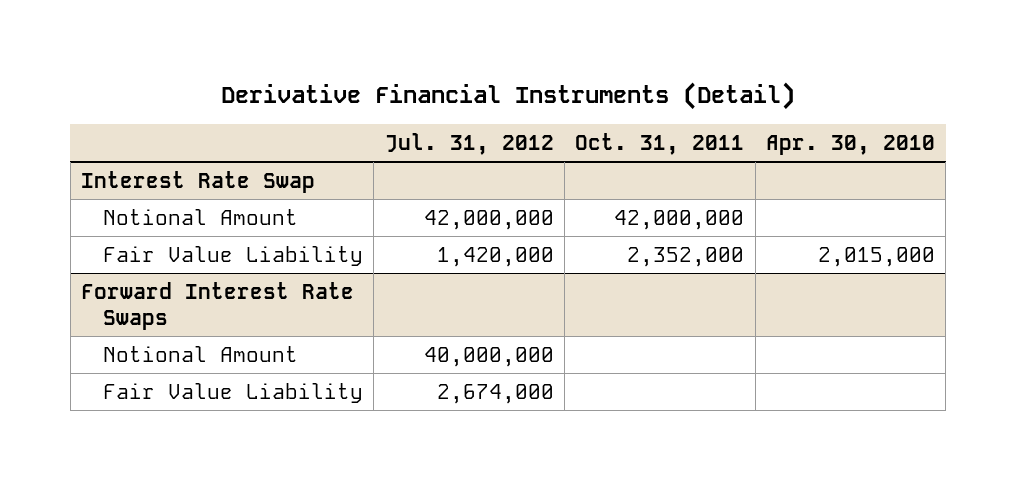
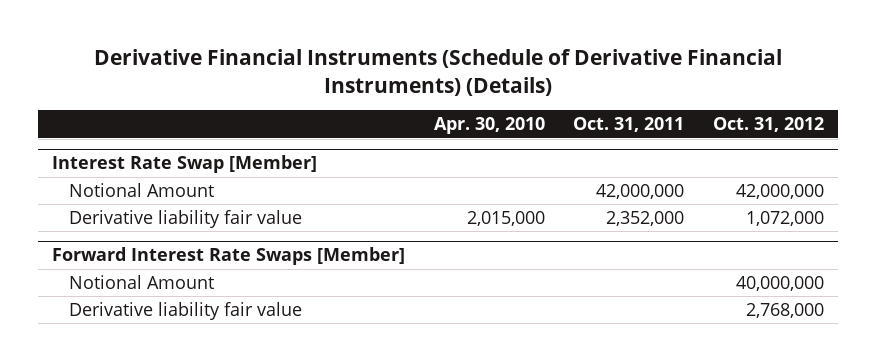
- Derivative Financial Instruments (Detail)
+ Derivative Financial Instruments (Schedule of Derivative Financial Instruments) (Details)
- | Jul. 31, 2012 | Oct. 31, 2011 | Apr. 30, 2010
+ | Apr. 30, 2010 | Oct. 31, 2011 | Oct. 31, 2012
- Interest Rate Swap
+ Interest Rate Swap [Member]
- Fair Value Liability | 1,420,000 | 2,352,000 | 2,015,000
- Forward Interest Rate Swaps
+ Derivative liability fair value | 2,015,000 | 2,352,000 | 1,072,000
+ Forward Interest Rate Swaps [Member]
- Fair Value Liability | 2,674,000 | |
+ Derivative liability fair value | | | 2,768,000

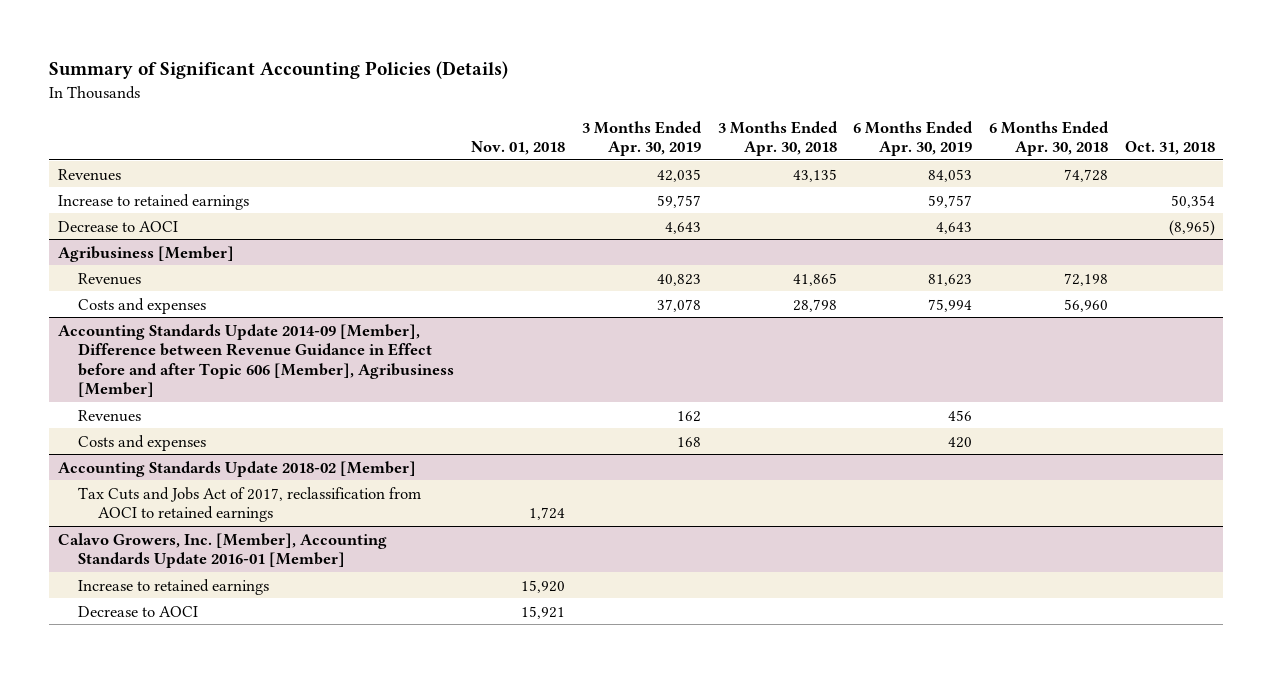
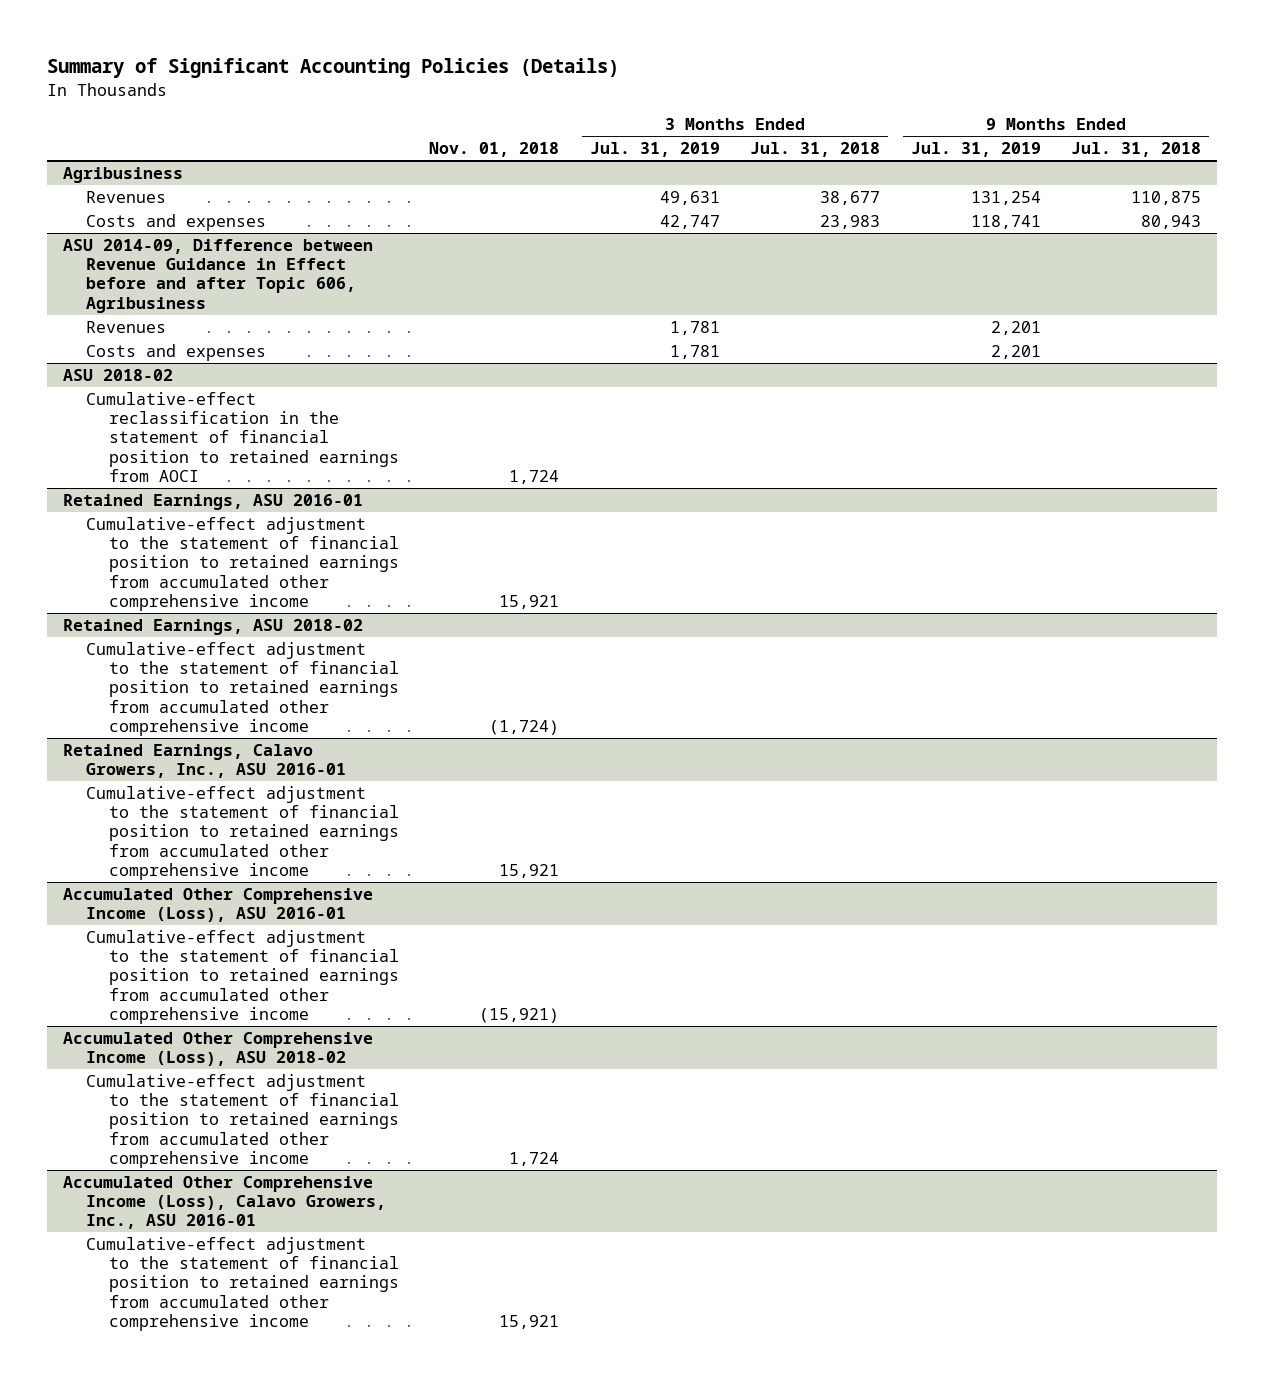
- | Nov. 01, 2018 | 3 Months Ended Apr. 30, 2019 | 3 Months Ended Apr. 30, 2018 | 6 Months Ended Apr. 30, 2019 | 6 Months Ended Apr. 30, 2018 | Oct. 31, 2018
+ | Nov. 01, 2018 | 3 Months Ended Jul. 31, 2019 | 3 Months Ended Jul. 31, 2018 | 9 Months Ended Jul. 31, 2019 | 9 Months Ended Jul. 31, 2018
- Revenues | | 42,035 | 43,135 | 84,053 | 74,728 |
- Increase to retained earnings | | 59,757 | | 59,757 | | 50,354
- Decrease to AOCI | | 4,643 | | 4,643 | | (8,965)
- Agribusiness [Member]
+ Agribusiness
- Accounting Standards Update 2014-09 [Member], Difference between Revenue Guidance in Effect before and after Topic 606 [Member], Agribusiness [Member]
+ ASU 2014-09, Difference between Revenue Guidance in Effect before and after Topic 606, Agribusiness
- Accounting Standards Update 2018-02 [Member]
- Tax Cuts and Jobs Act of 2017, reclassification from AOCI to retained earnings | 1,724 | | | | |
- Calavo Growers, Inc. [Member], Accounting Standards Update 2016-01 [Member]
- Increase to retained earnings | 15,920 | | | | |
- Decrease to AOCI | 15,921 | | | | |
+ ASU 2018-02
+ Cumulative-effect reclassification in the statement of financial position to retained earnings from AOCI | 1,724 | | | |
+ Retained Earnings, ASU 2016-01
+ Cumulative-effect adjustment to the statement of financial position to retained earnings from accumulated other comprehensive income | 15,921 | | | |
+ Retained Earnings, ASU 2018-02
+ Cumulative-effect adjustment to the statement of financial position to retained earnings from accumulated other comprehensive income | (1,724) | | | |
+ Retained Earnings, Calavo Growers, Inc., ASU 2016-01
+ Cumulative-effect adjustment to the statement of financial position to retained earnings from accumulated other comprehensive income | 15,921 | | | |
+ Accumulated Other Comprehensive Income (Loss), ASU 2016-01
+ Cumulative-effect adjustment to the statement of financial position to retained earnings from accumulated other comprehensive income | (15,921) | | | |
+ Accumulated Other Comprehensive Income (Loss), ASU 2018-02
+ Cumulative-effect adjustment to the statement of financial position to retained earnings from accumulated other comprehensive income | 1,724 | | | |
+ Accumulated Other Comprehensive Income (Loss), Calavo Growers, Inc., ASU 2016-01
+ Cumulative-effect adjustment to the statement of financial position to retained earnings from accumulated other comprehensive income | 15,921 | | | |

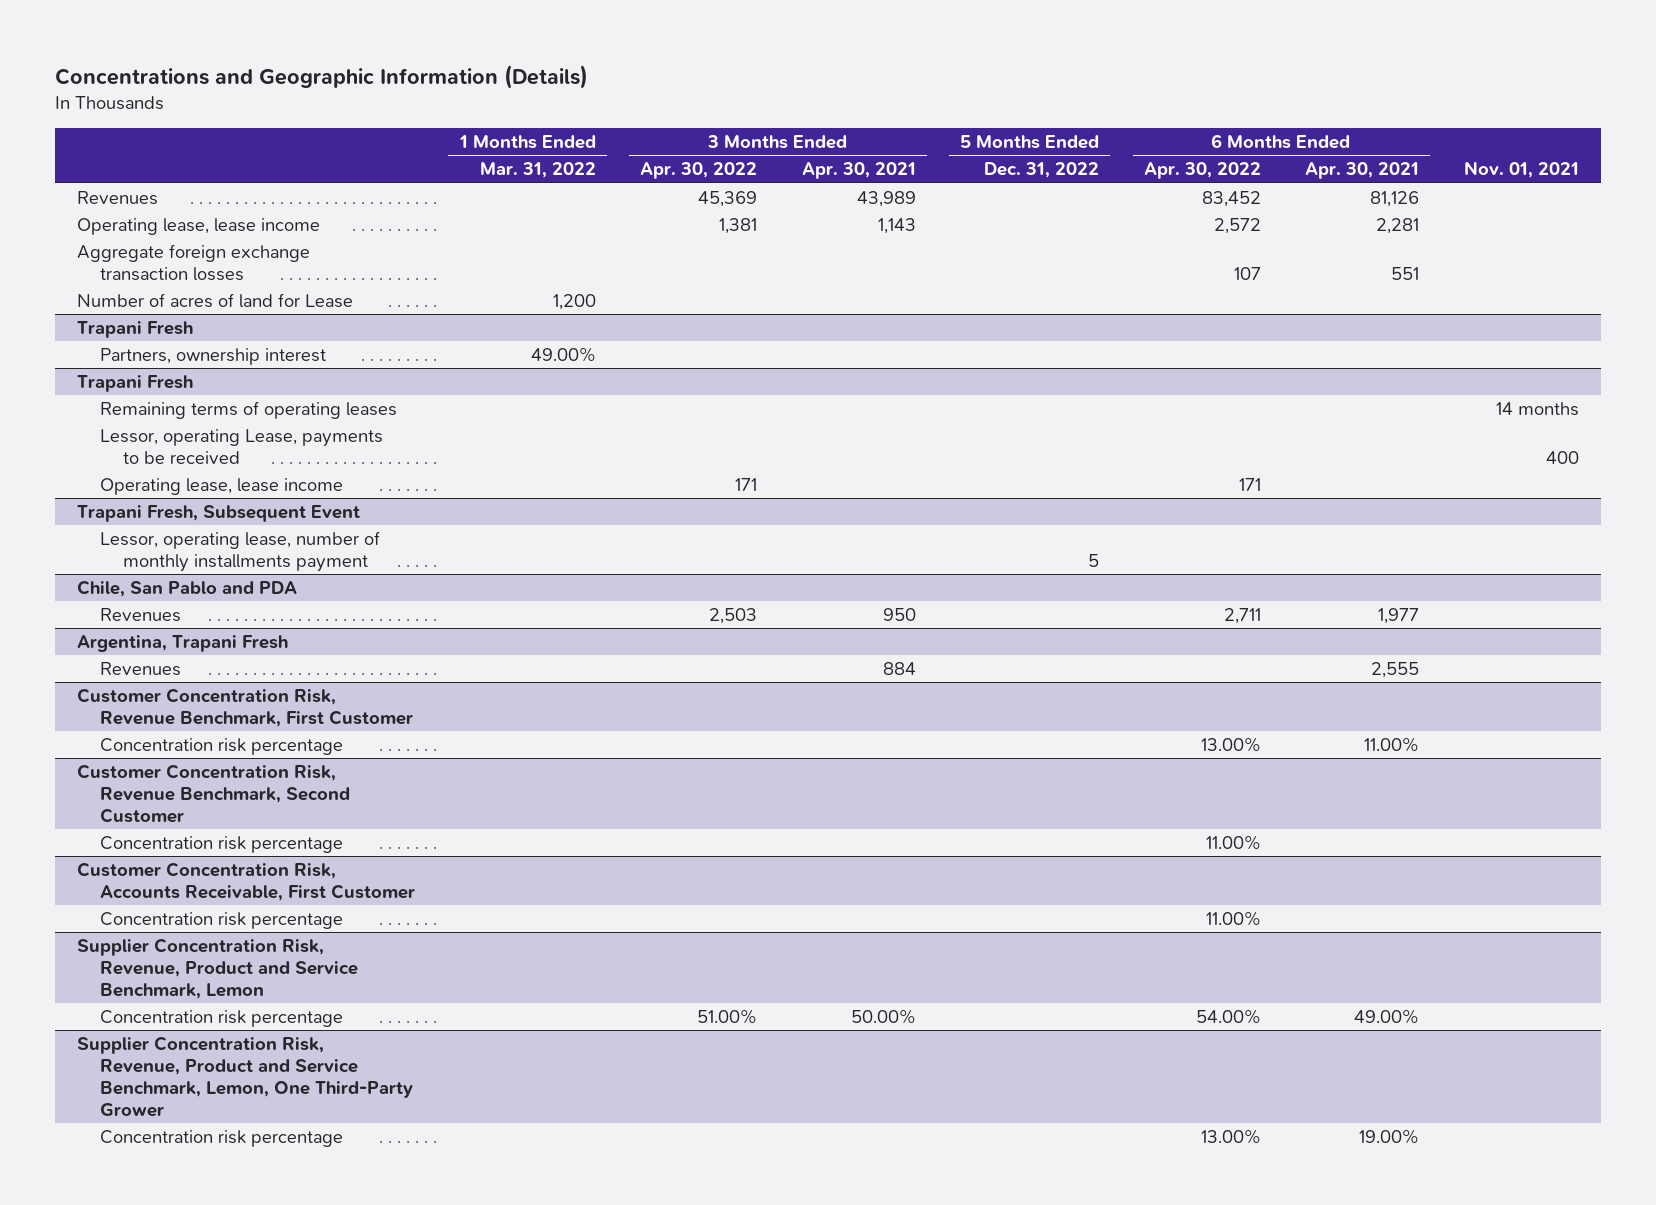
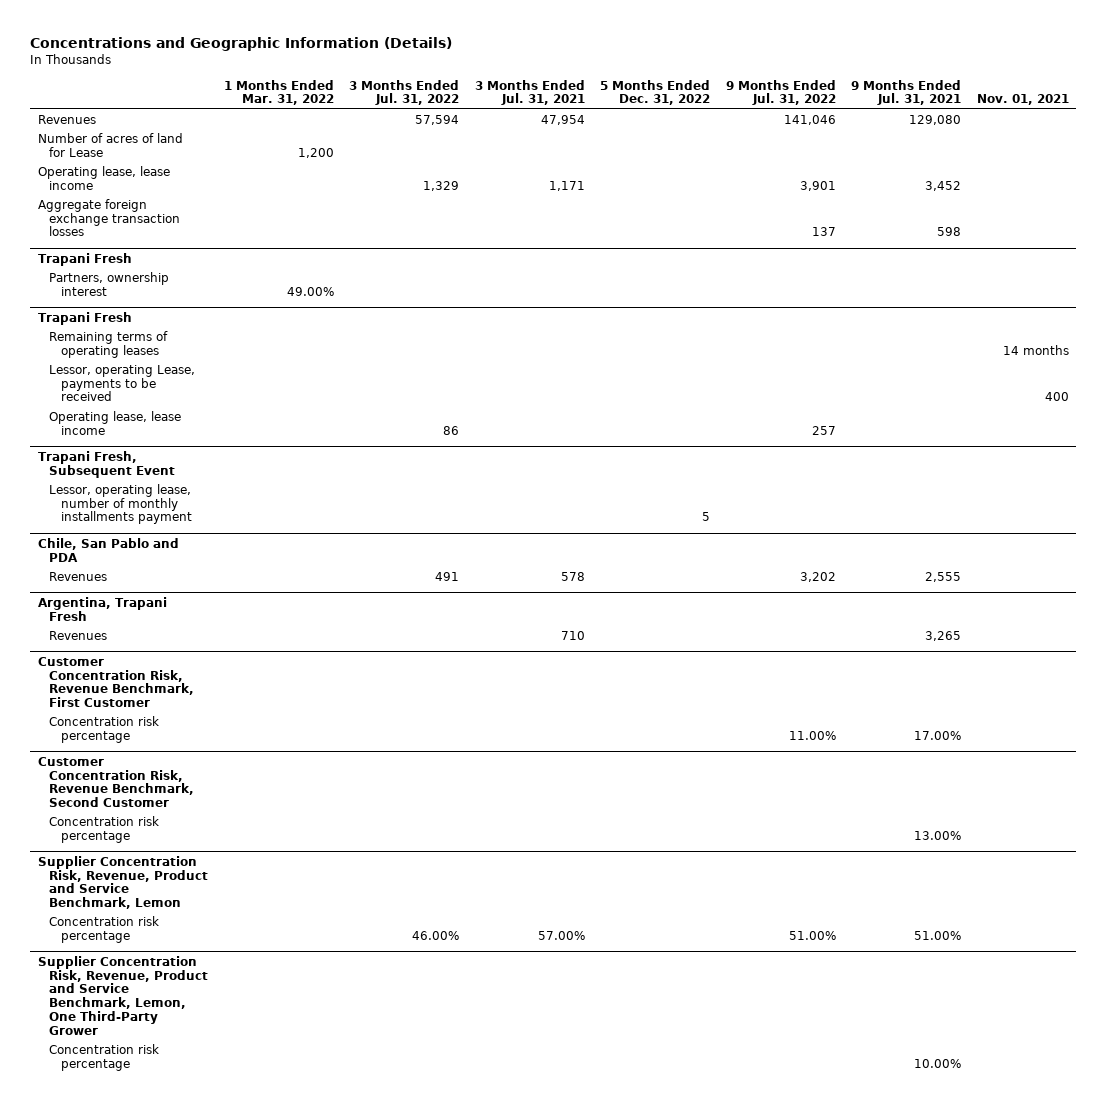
- | 1 Months Ended Mar. 31, 2022 | 3 Months Ended Apr. 30, 2022 | 3 Months Ended Apr. 30, 2021 | 5 Months Ended Dec. 31, 2022 | 6 Months Ended Apr. 30, 2022 | 6 Months Ended Apr. 30, 2021 | Nov. 01, 2021
+ | 1 Months Ended Mar. 31, 2022 | 3 Months Ended Jul. 31, 2022 | 3 Months Ended Jul. 31, 2021 | 5 Months Ended Dec. 31, 2022 | 9 Months Ended Jul. 31, 2022 | 9 Months Ended Jul. 31, 2021 | Nov. 01, 2021
moved up: Number of acres of land for Lease | 1,200 | | | | | |
- Customer Concentration Risk, Accounts Receivable, First Customer
- Concentration risk percentage | | | | | 11.00% | |

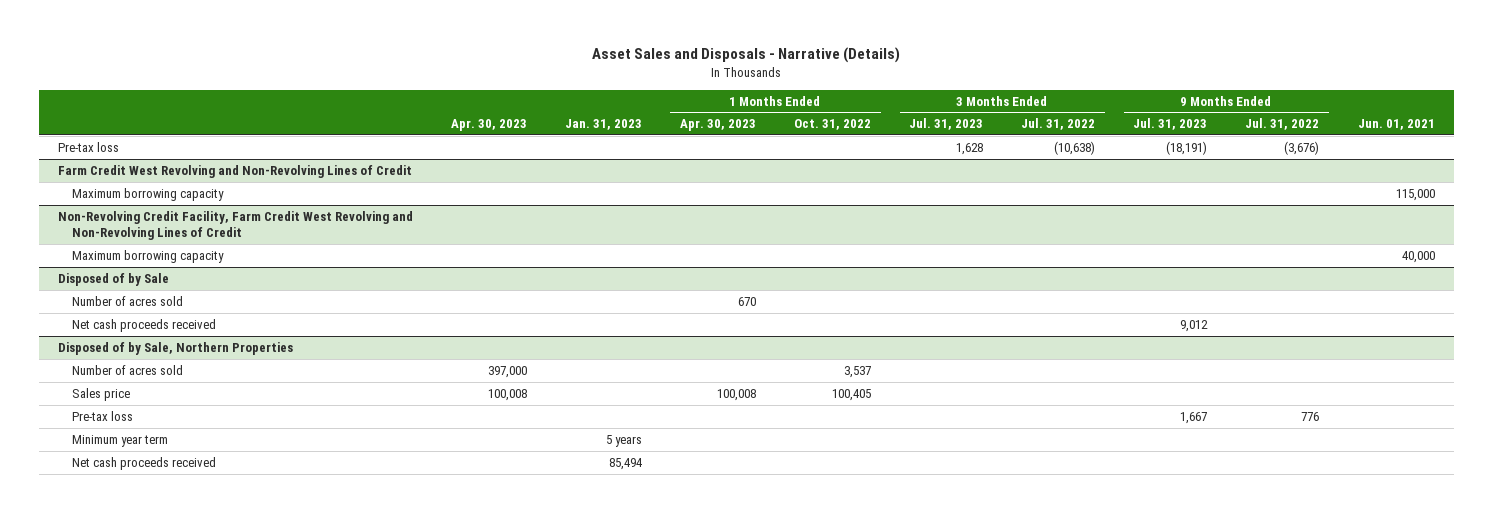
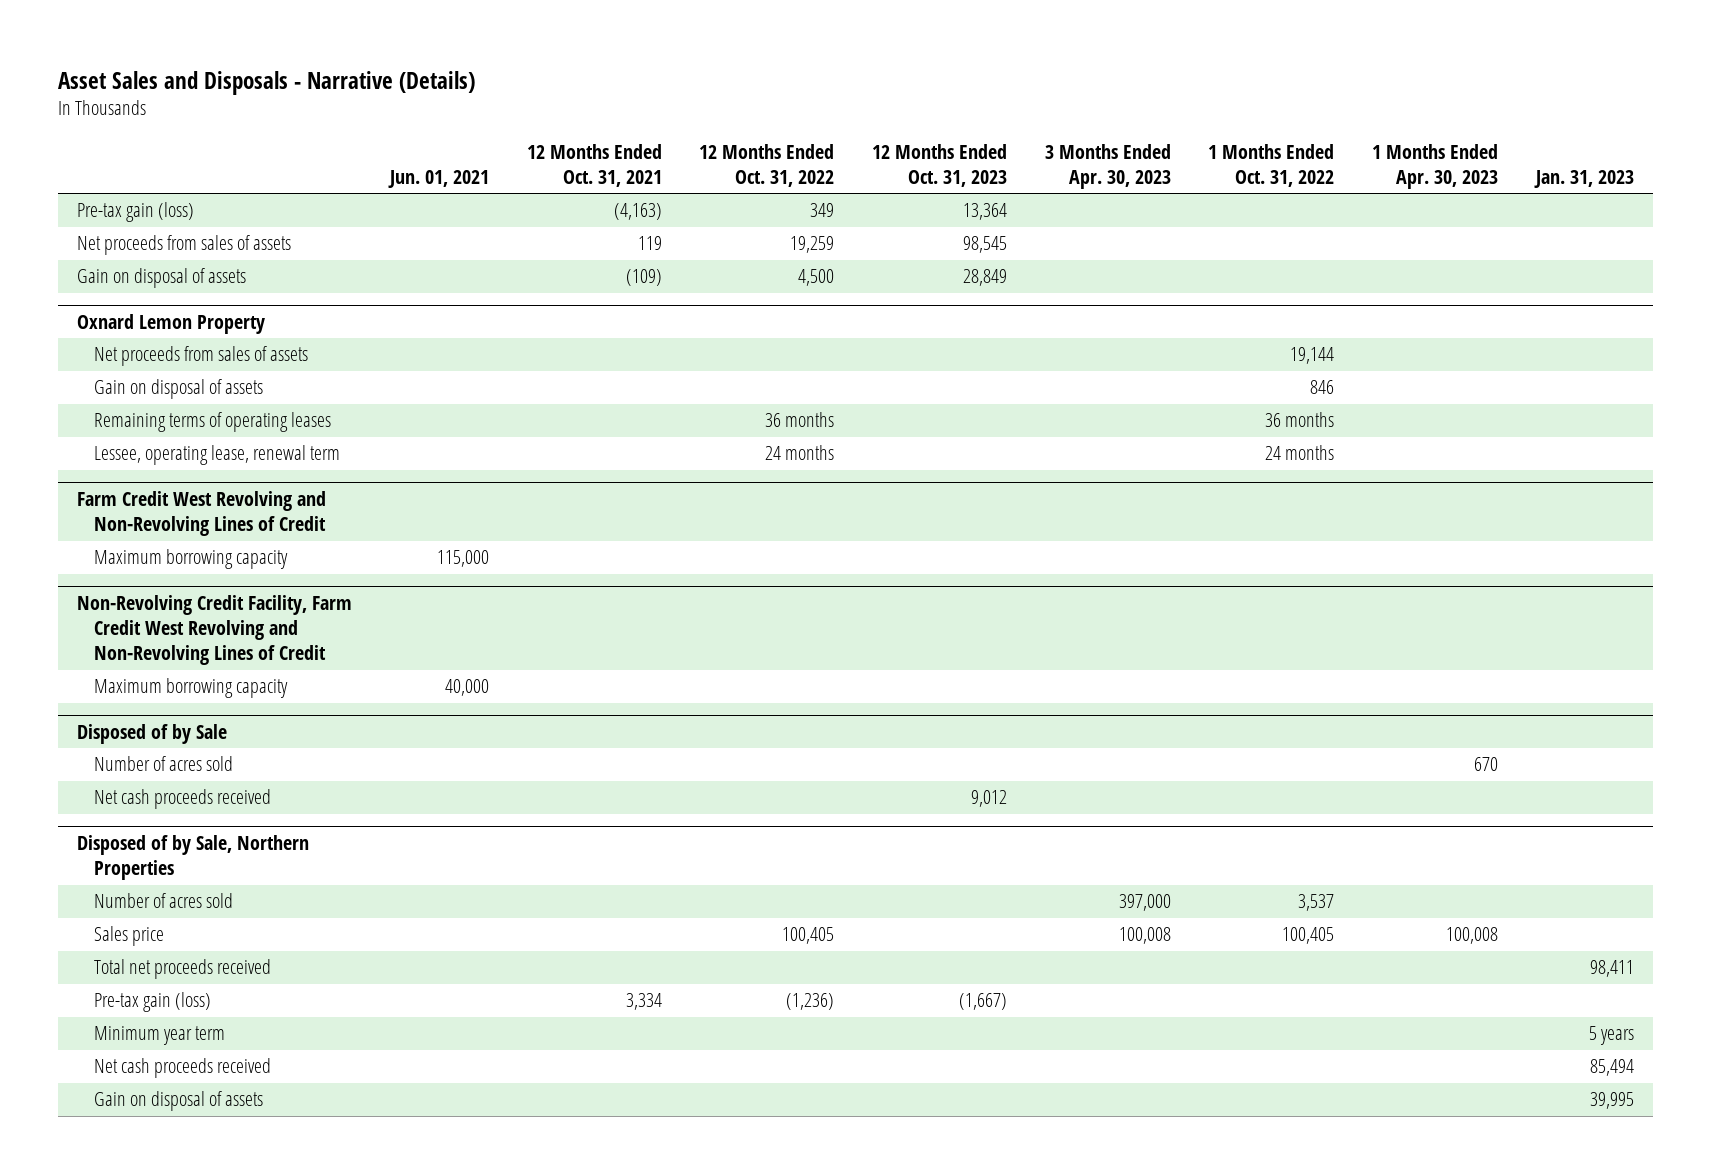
- | Apr. 30, 2023 | Jan. 31, 2023 | 1 Months Ended Apr. 30, 2023 | 1 Months Ended Oct. 31, 2022 | 3 Months Ended Jul. 31, 2023 | 3 Months Ended Jul. 31, 2022 | 9 Months Ended Jul. 31, 2023 | 9 Months Ended Jul. 31, 2022 | Jun. 01, 2021
+ | Jun. 01, 2021 | 12 Months Ended Oct. 31, 2021 | 12 Months Ended Oct. 31, 2022 | 12 Months Ended Oct. 31, 2023 | 3 Months Ended Apr. 30, 2023 | 1 Months Ended Oct. 31, 2022 | 1 Months Ended Apr. 30, 2023 | Jan. 31, 2023
- Pre-tax loss | | | | | 1,628 | (10,638) | (18,191) | (3,676) |
+ Pre-tax gain (loss) | | (4,163) | 349 | 13,364 | | | |
+ Net proceeds from sales of assets | | 119 | 19,259 | 98,545 | | | |
+ Gain on disposal of assets | | (109) | 4,500 | 28,849 | | | |
+ Oxnard Lemon Property
+ Net proceeds from sales of assets | | | | | | 19,144 | |
+ Gain on disposal of assets | | | | | | 846 | |
+ Remaining terms of operating leases | | | 36 months | | | 36 months | |
+ Lessee, operating lease, renewal term | | | 24 months | | | 24 months | |
@ Disposed of by Sale, Northern Properties
- Pre-tax loss | | | | | | | 1,667 | 776 |
+ Total net proceeds received | | | | | | | | 98,411
+ Pre-tax gain (loss) | | 3,334 | (1,236) | (1,667) | | | |
+ Gain on disposal of assets | | | | | | | | 39,995

